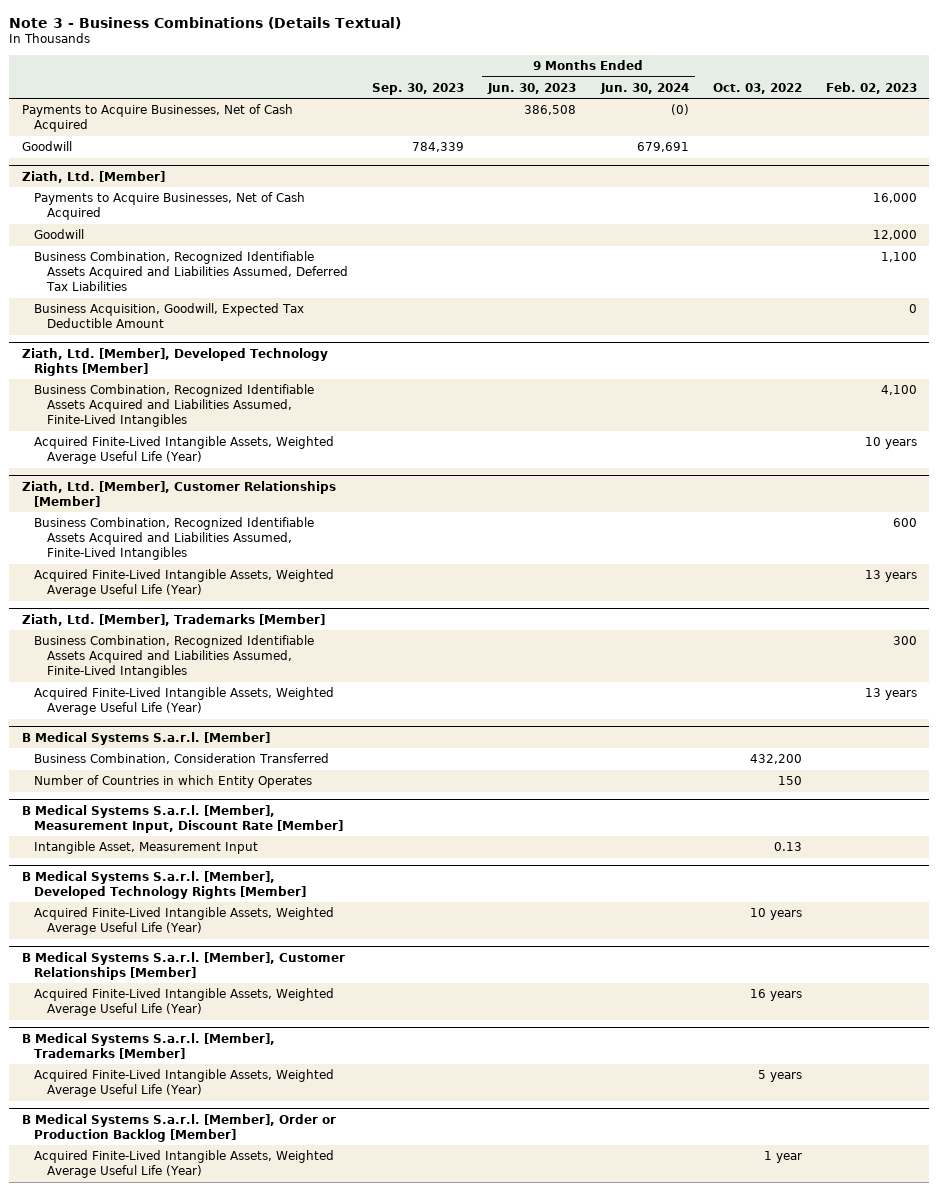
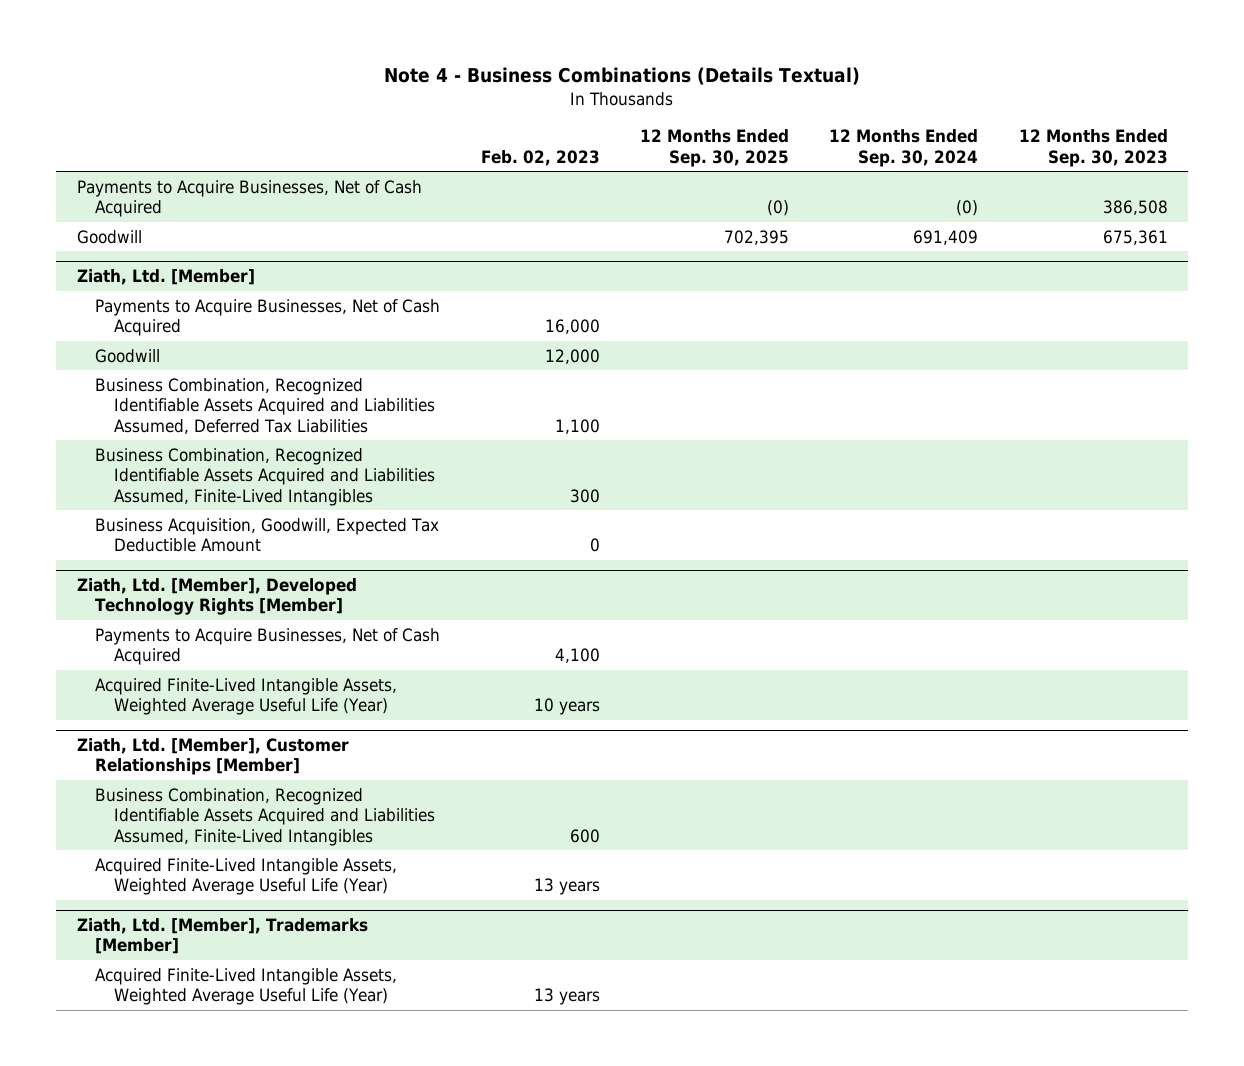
- Note 3 - Business Combinations (Details Textual)
+ Note 4 - Business Combinations (Details Textual)
- | Sep. 30, 2023 | 9 Months Ended Jun. 30, 2023 | 9 Months Ended Jun. 30, 2024 | Oct. 03, 2022 | Feb. 02, 2023
+ | Feb. 02, 2023 | 12 Months Ended Sep. 30, 2025 | 12 Months Ended Sep. 30, 2024 | 12 Months Ended Sep. 30, 2023
@ Ziath, Ltd. [Member]
+ Business Combination, Recognized Identifiable Assets Acquired and Liabilities Assumed, Finite-Lived Intangibles | 300 | | |
@ Ziath, Ltd. [Member], Developed Technology Rights [Member]
- Business Combination, Recognized Identifiable Assets Acquired and Liabilities Assumed, Finite-Lived Intangibles | | | | | 4,100
+ Payments to Acquire Businesses, Net of Cash Acquired | 4,100 | | |
@ Ziath, Ltd. [Member], Trademarks [Member]
- Business Combination, Recognized Identifiable Assets Acquired and Liabilities Assumed, Finite-Lived Intangibles | | | | | 300
- B Medical Systems S.a.r.l. [Member]
- Business Combination, Consideration Transferred | | | | 432,200 |
- Number of Countries in which Entity Operates | | | | 150 |
- B Medical Systems S.a.r.l. [Member], Measurement Input, Discount Rate [Member]
- Intangible Asset, Measurement Input | | | | 0.13 |
- B Medical Systems S.a.r.l. [Member], Developed Technology Rights [Member]
- Acquired Finite-Lived Intangible Assets, Weighted Average Useful Life (Year) | | | | 10 years |
- B Medical Systems S.a.r.l. [Member], Customer Relationships [Member]
- Acquired Finite-Lived Intangible Assets, Weighted Average Useful Life (Year) | | | | 16 years |
- B Medical Systems S.a.r.l. [Member], Trademarks [Member]
- Acquired Finite-Lived Intangible Assets, Weighted Average Useful Life (Year) | | | | 5 years |
- B Medical Systems S.a.r.l. [Member], Order or Production Backlog [Member]
- Acquired Finite-Lived Intangible Assets, Weighted Average Useful Life (Year) | | | | 1 year |

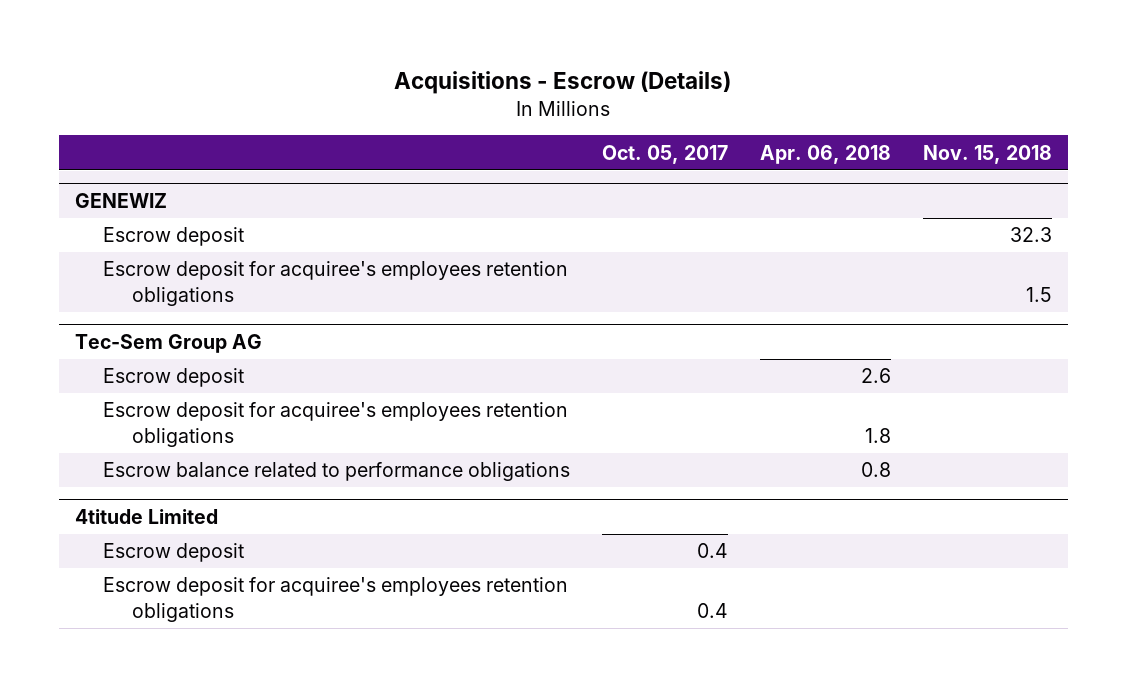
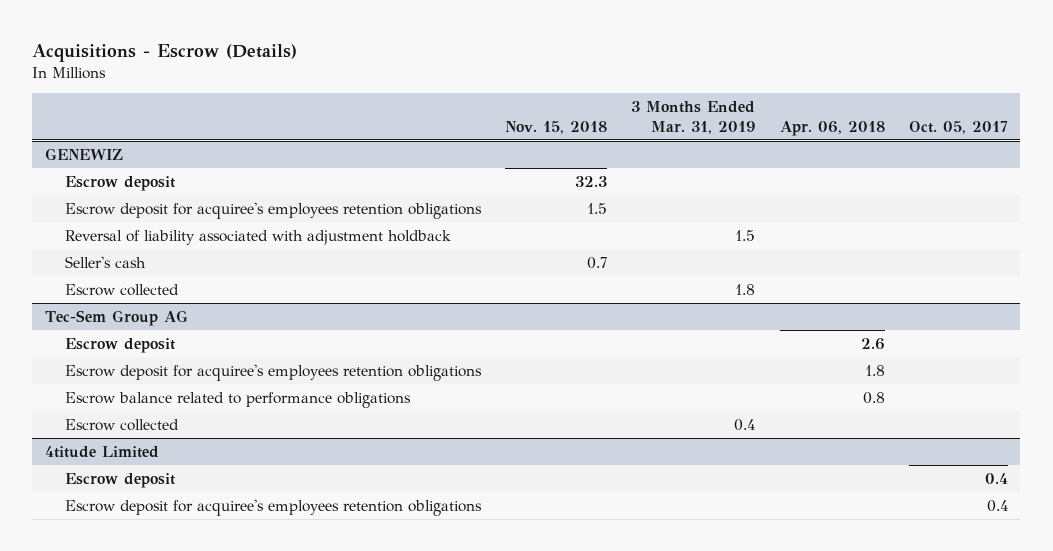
- | Oct. 05, 2017 | Apr. 06, 2018 | Nov. 15, 2018
+ | Nov. 15, 2018 | 3 Months Ended Mar. 31, 2019 | Apr. 06, 2018 | Oct. 05, 2017
@ GENEWIZ
+ Reversal of liability associated with adjustment holdback | | 1.5 | |
+ Seller's cash | 0.7 | | |
+ Escrow collected | | 1.8 | |
@ Tec-Sem Group AG
+ Escrow collected | | 0.4 | |

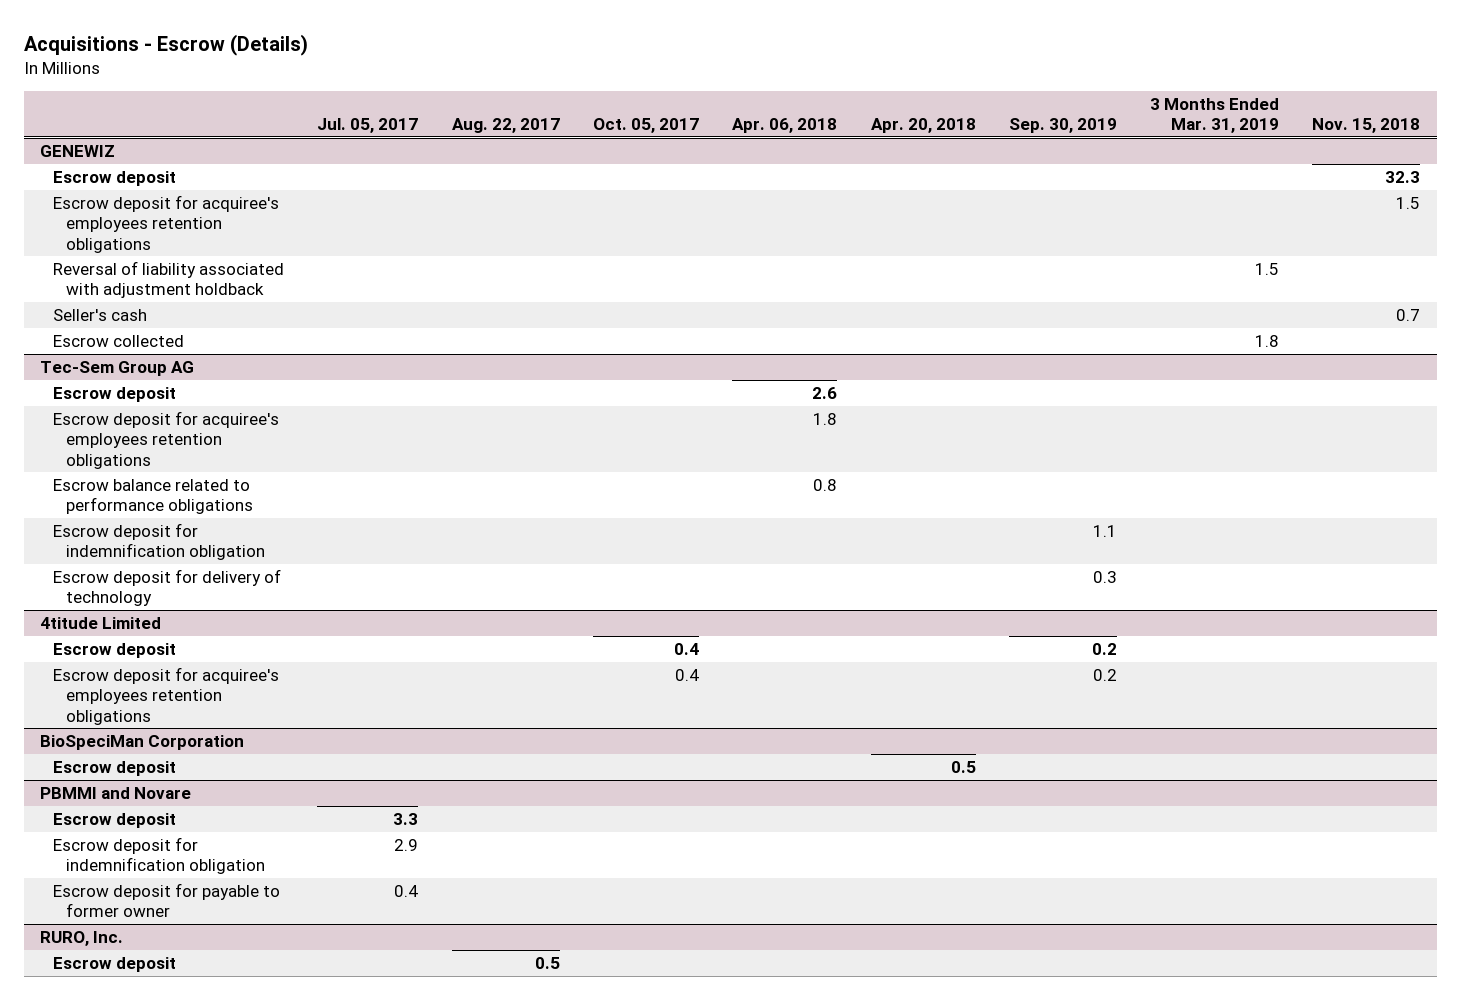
- | Nov. 15, 2018 | 3 Months Ended Mar. 31, 2019 | Apr. 06, 2018 | Oct. 05, 2017
+ | Jul. 05, 2017 | Aug. 22, 2017 | Oct. 05, 2017 | Apr. 06, 2018 | Apr. 20, 2018 | Sep. 30, 2019 | 3 Months Ended Mar. 31, 2019 | Nov. 15, 2018
@ Tec-Sem Group AG
- Escrow collected | | 0.4 | |
+ Escrow deposit for indemnification obligation | | | | | | 1.1 | |
+ Escrow deposit for delivery of technology | | | | | | 0.3 | |
+ BioSpeciMan Corporation
+ Escrow deposit | | | | | 0.5 | | |
+ PBMMI and Novare
+ Escrow deposit | 3.3 | | | | | | |
+ Escrow deposit for indemnification obligation | 2.9 | | | | | | |
+ Escrow deposit for payable to former owner | 0.4 | | | | | | |
+ RURO, Inc.
+ Escrow deposit | | 0.5 | | | | | |

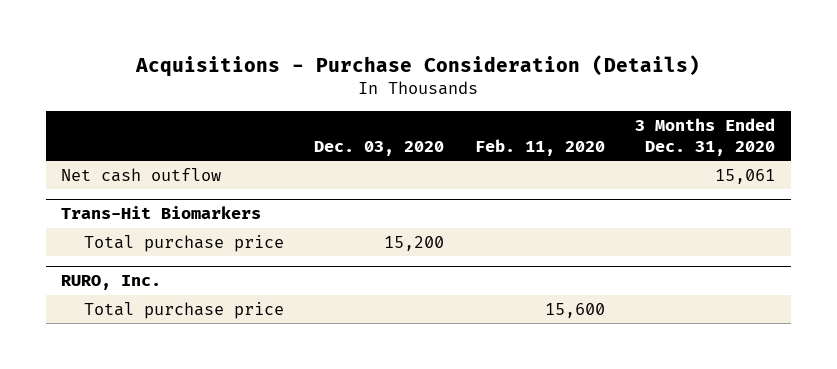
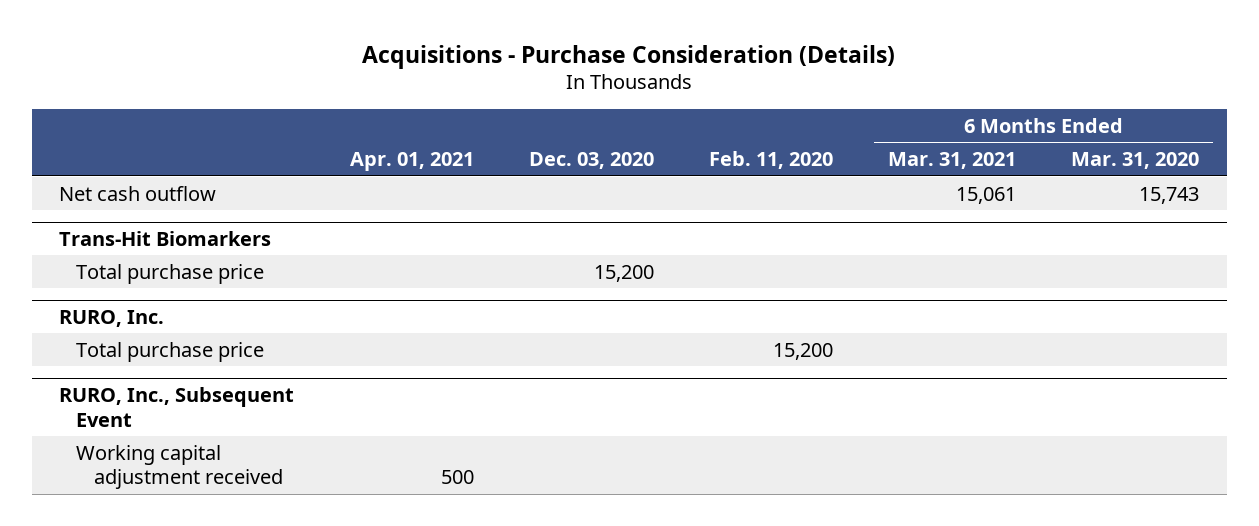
- | Dec. 03, 2020 | Feb. 11, 2020 | 3 Months Ended Dec. 31, 2020
+ | Apr. 01, 2021 | Dec. 03, 2020 | Feb. 11, 2020 | 6 Months Ended Mar. 31, 2021 | 6 Months Ended Mar. 31, 2020
@ RURO, Inc.
- Total purchase price | | 15,600 |
+ Total purchase price | | | 15,200 | |
+ RURO, Inc., Subsequent Event
+ Working capital adjustment received | 500 | | | |

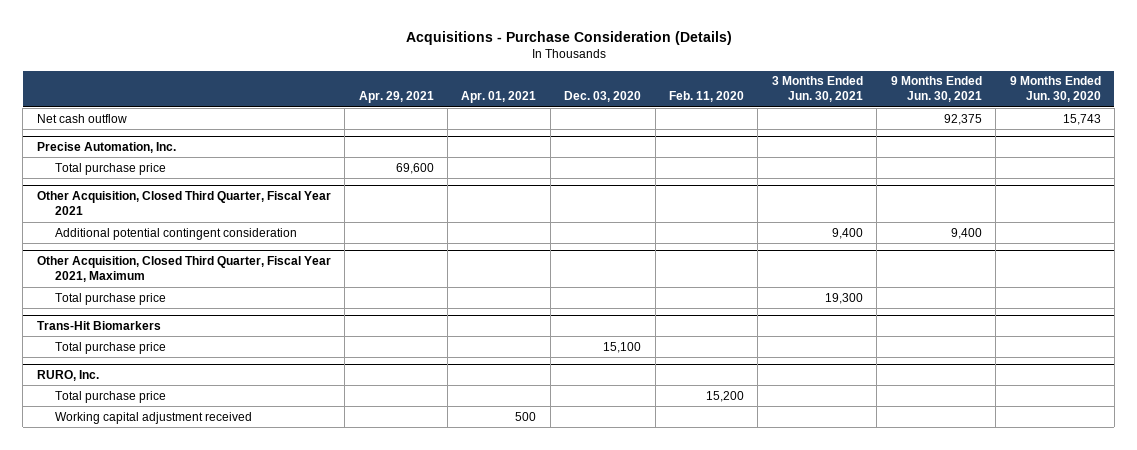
- | Apr. 01, 2021 | Dec. 03, 2020 | Feb. 11, 2020 | 6 Months Ended Mar. 31, 2021 | 6 Months Ended Mar. 31, 2020
+ | Apr. 29, 2021 | Apr. 01, 2021 | Dec. 03, 2020 | Feb. 11, 2020 | 3 Months Ended Jun. 30, 2021 | 9 Months Ended Jun. 30, 2021 | 9 Months Ended Jun. 30, 2020
+ Precise Automation, Inc.
+ Total purchase price | 69,600 | | | | | |
+ Other Acquisition, Closed Third Quarter, Fiscal Year 2021
+ Additional potential contingent consideration | | | | | 9,400 | 9,400 |
+ Other Acquisition, Closed Third Quarter, Fiscal Year 2021, Maximum
+ Total purchase price | | | | | 19,300 | |
@ Trans-Hit Biomarkers
- Total purchase price | | 15,200 | | |
+ Total purchase price | | | 15,100 | | | |
- RURO, Inc., Subsequent Event
- Working capital adjustment received | 500 | | | |
@ RURO, Inc.
+ Working capital adjustment received | | 500 | | | | |

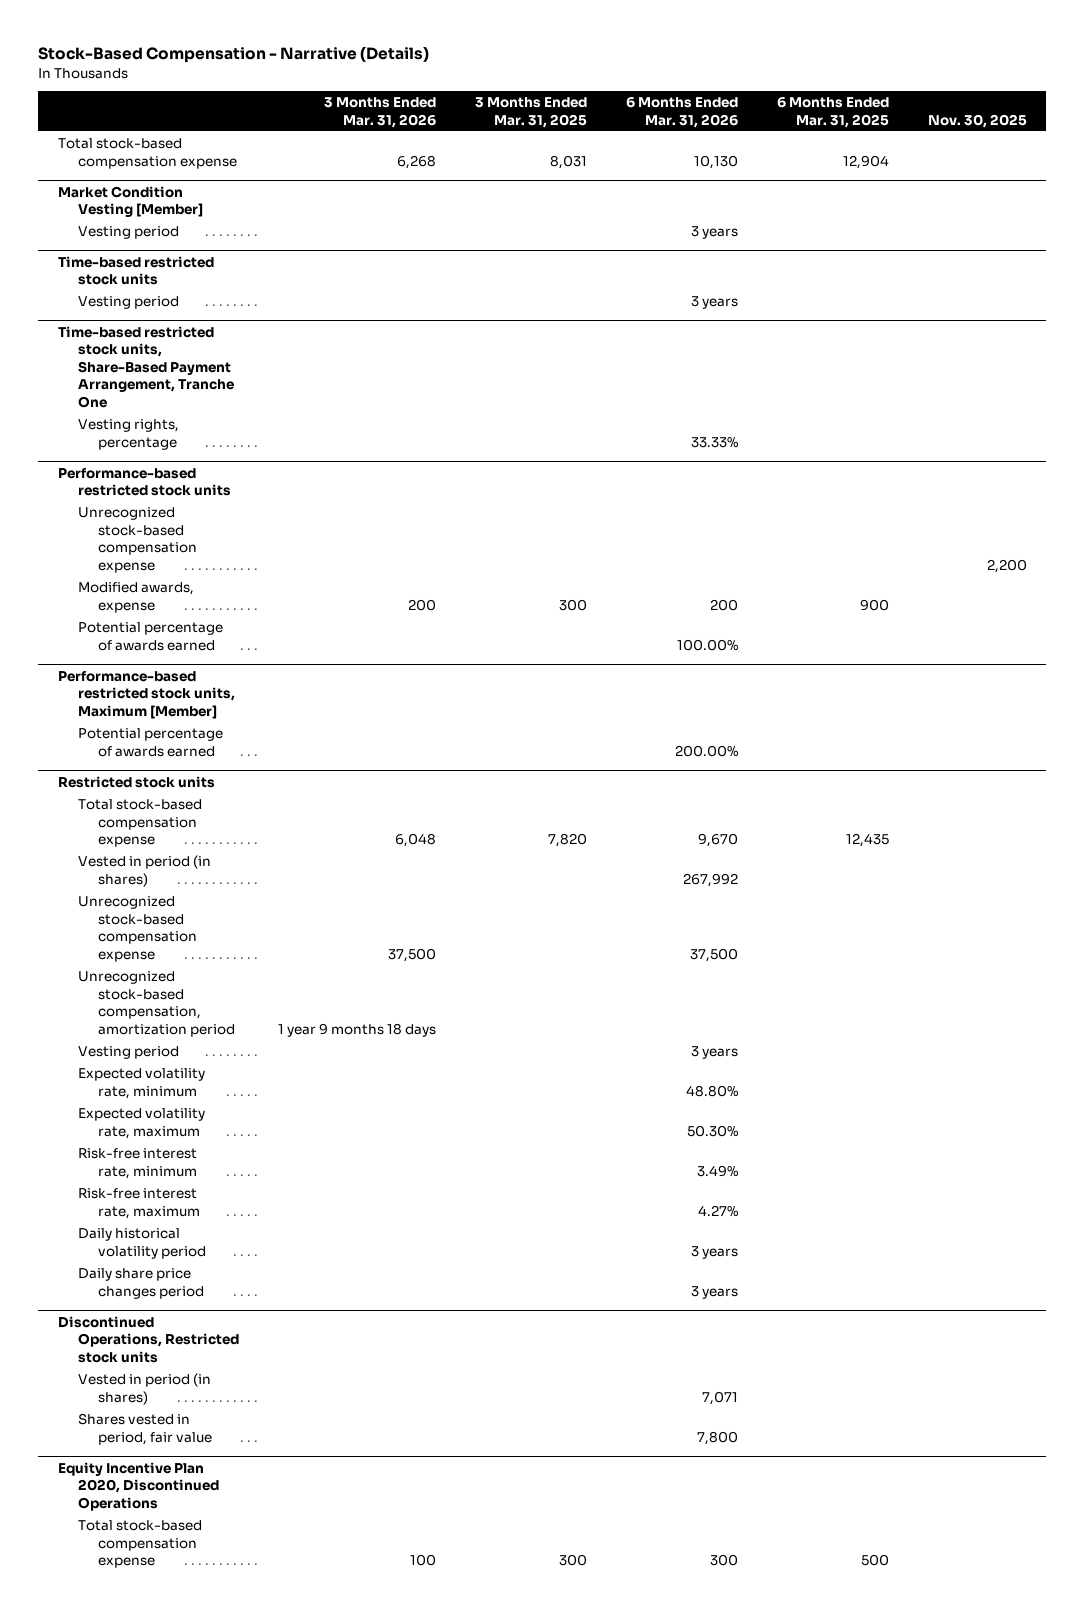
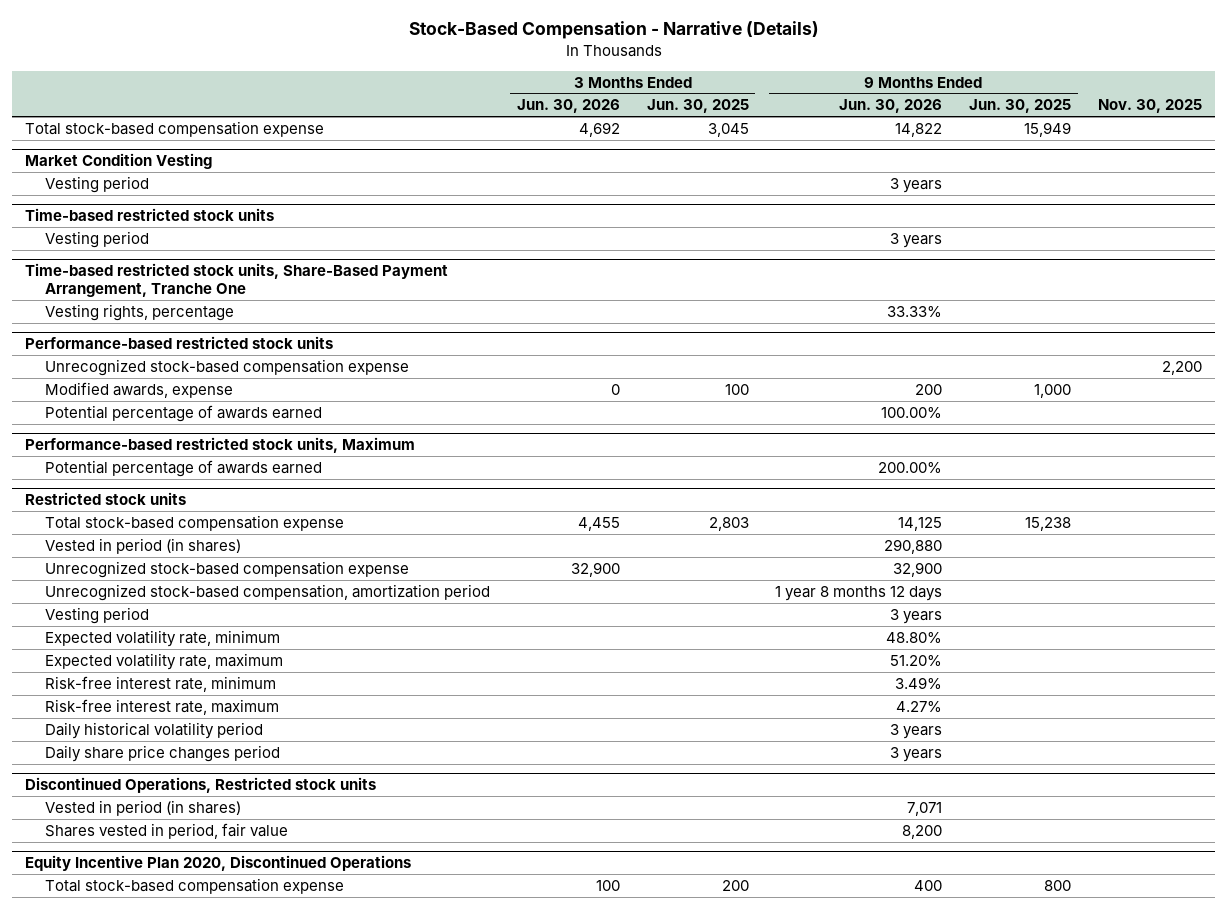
- | 3 Months Ended Mar. 31, 2026 | 3 Months Ended Mar. 31, 2025 | 6 Months Ended Mar. 31, 2026 | 6 Months Ended Mar. 31, 2025 | Nov. 30, 2025
+ | 3 Months Ended Jun. 30, 2026 | 3 Months Ended Jun. 30, 2025 | 9 Months Ended Jun. 30, 2026 | 9 Months Ended Jun. 30, 2025 | Nov. 30, 2025
- Market Condition Vesting [Member]
+ Market Condition Vesting
- Performance-based restricted stock units, Maximum [Member]
+ Performance-based restricted stock units, Maximum

